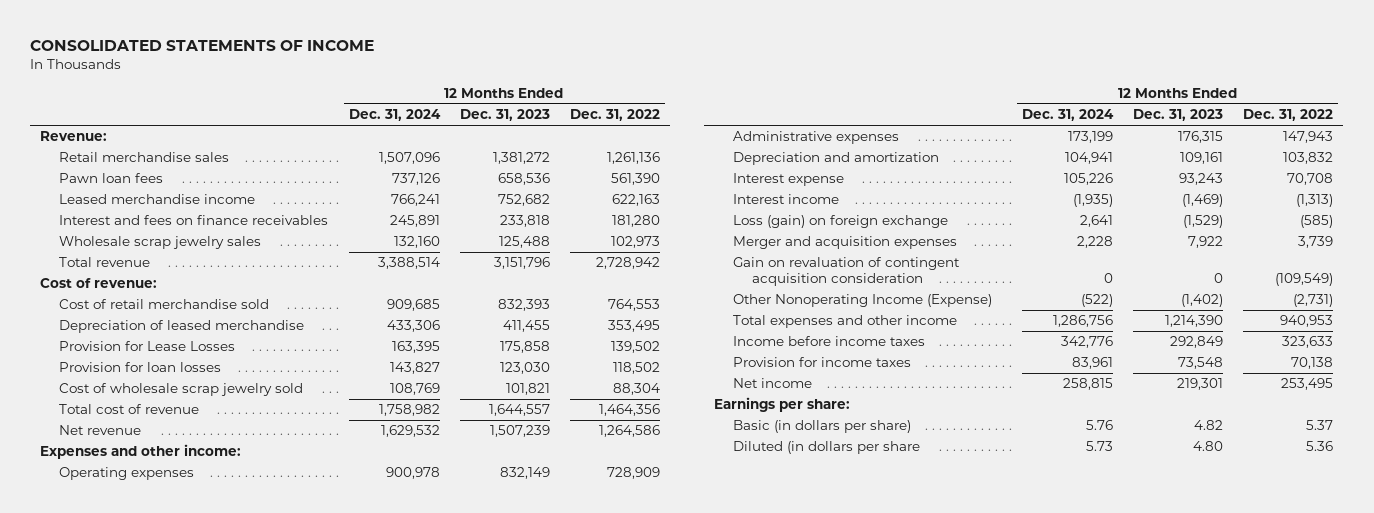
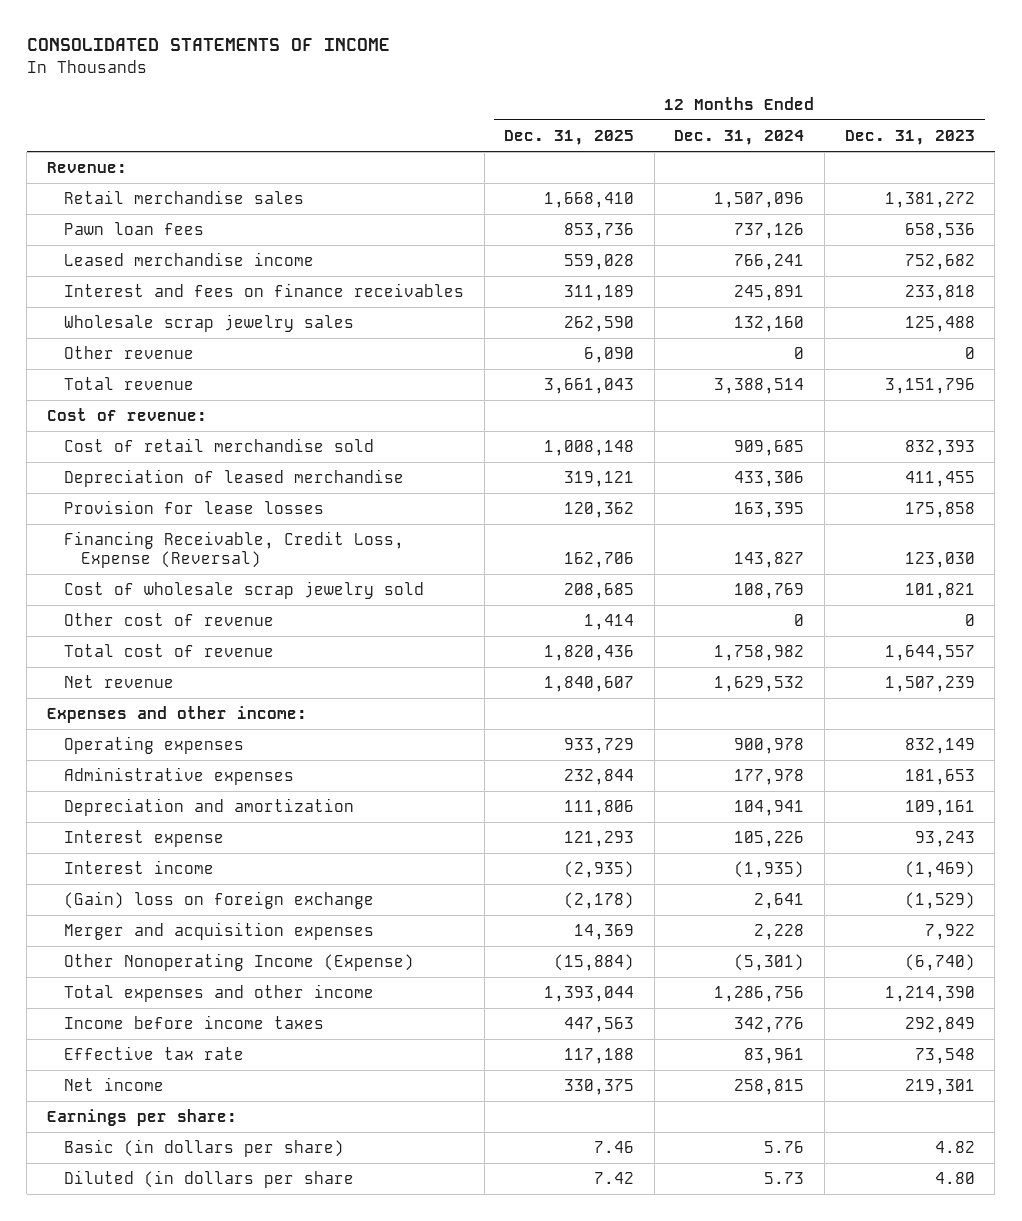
- | 12 Months Ended Dec. 31, 2024 | 12 Months Ended Dec. 31, 2023 | 12 Months Ended Dec. 31, 2022
+ | 12 Months Ended Dec. 31, 2025 | 12 Months Ended Dec. 31, 2024 | 12 Months Ended Dec. 31, 2023
+ Other revenue | 6,090 | 0 | 0
- Provision for Lease Losses | 163,395 | 175,858 | 139,502
- Provision for loan losses | 143,827 | 123,030 | 118,502
+ Provision for lease losses | 120,362 | 163,395 | 175,858
+ Financing Receivable, Credit Loss, Expense (Reversal) | 162,706 | 143,827 | 123,030
+ Other cost of revenue | 1,414 | 0 | 0
- Administrative expenses | 173,199 | 176,315 | 147,943
+ Administrative expenses | 232,844 | 177,978 | 181,653
- Loss (gain) on foreign exchange | 2,641 | (1,529) | (585)
+ (Gain) loss on foreign exchange | (2,178) | 2,641 | (1,529)
- Gain on revaluation of contingent acquisition consideration | 0 | 0 | (109,549)
- Other Nonoperating Income (Expense) | (522) | (1,402) | (2,731)
+ Other Nonoperating Income (Expense) | (15,884) | (5,301) | (6,740)
- Provision for income taxes | 83,961 | 73,548 | 70,138
+ Effective tax rate | 117,188 | 83,961 | 73,548

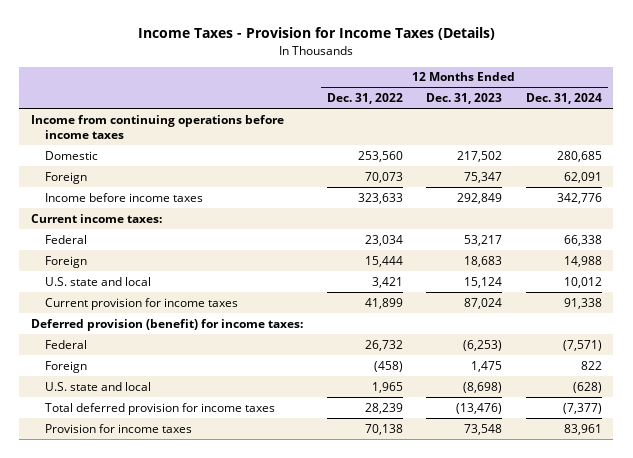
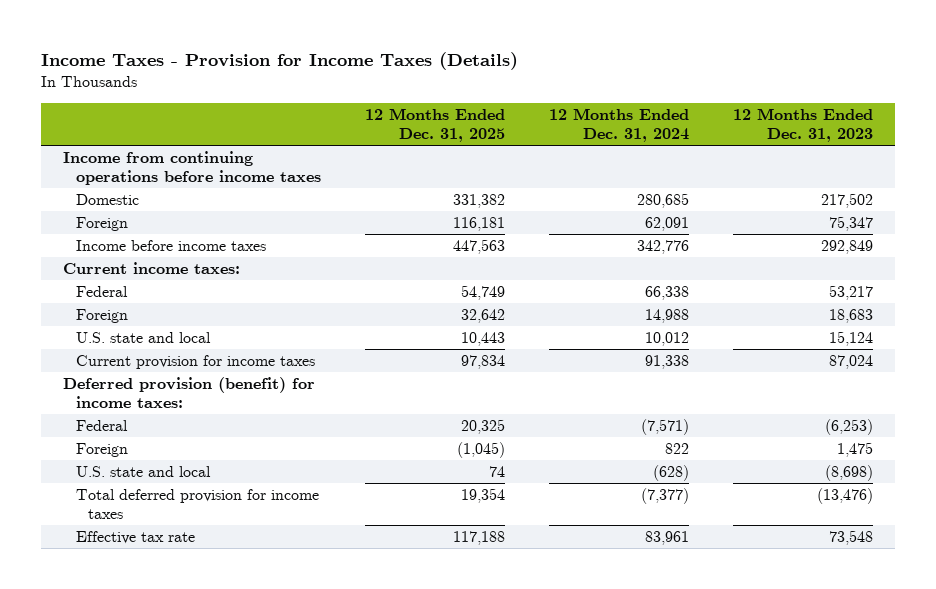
- | 12 Months Ended Dec. 31, 2022 | 12 Months Ended Dec. 31, 2023 | 12 Months Ended Dec. 31, 2024
+ | 12 Months Ended Dec. 31, 2025 | 12 Months Ended Dec. 31, 2024 | 12 Months Ended Dec. 31, 2023
- Provision for income taxes | 70,138 | 73,548 | 83,961
+ Effective tax rate | 117,188 | 83,961 | 73,548

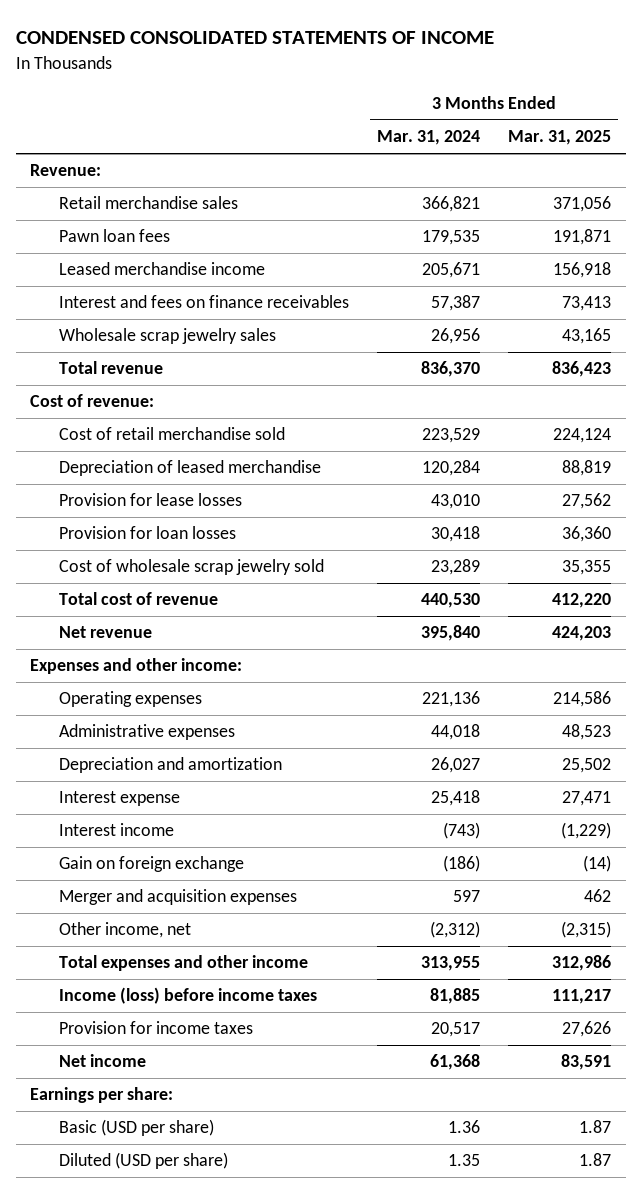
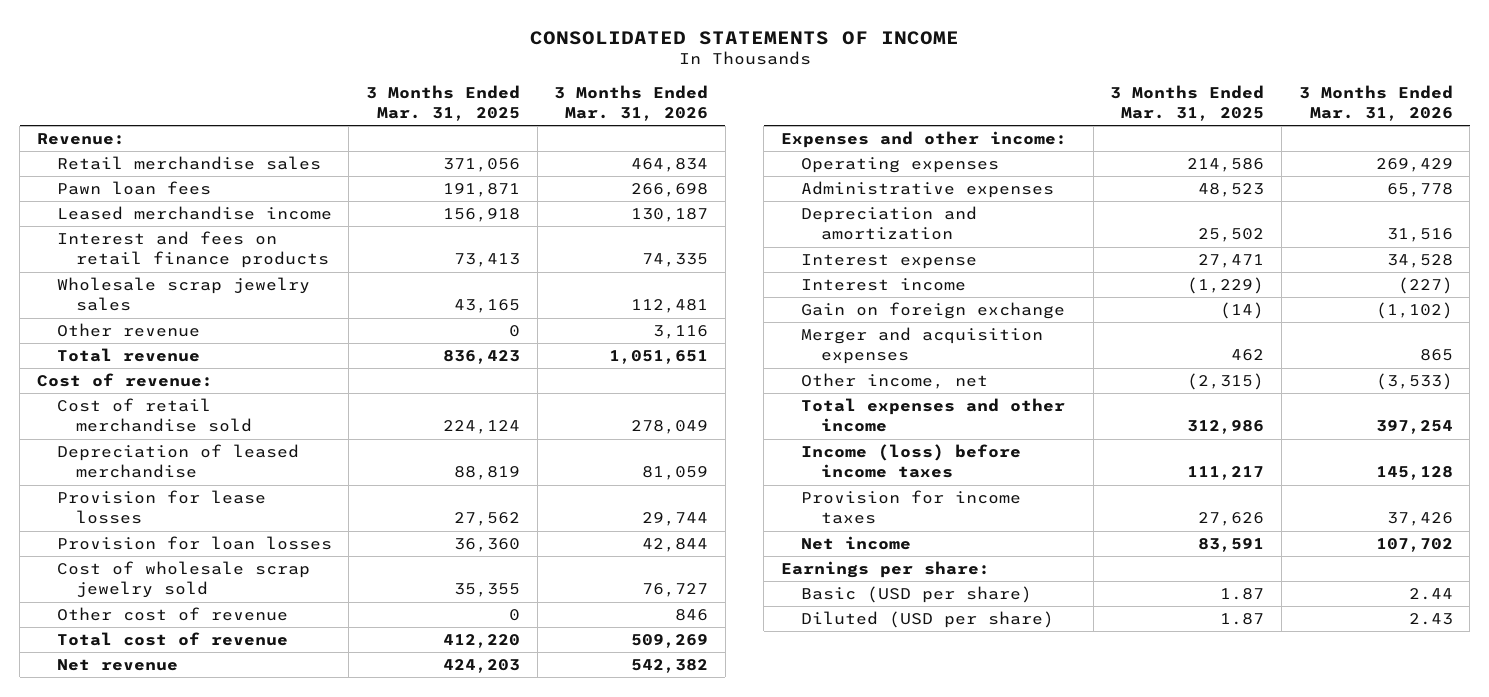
- CONDENSED CONSOLIDATED STATEMENTS OF INCOME
+ CONSOLIDATED STATEMENTS OF INCOME
- | 3 Months Ended Mar. 31, 2024 | 3 Months Ended Mar. 31, 2025
+ | 3 Months Ended Mar. 31, 2025 | 3 Months Ended Mar. 31, 2026
- Interest and fees on finance receivables | 57,387 | 73,413
+ Interest and fees on retail finance products | 73,413 | 74,335
+ Other revenue | 0 | 3,116
+ Other cost of revenue | 0 | 846

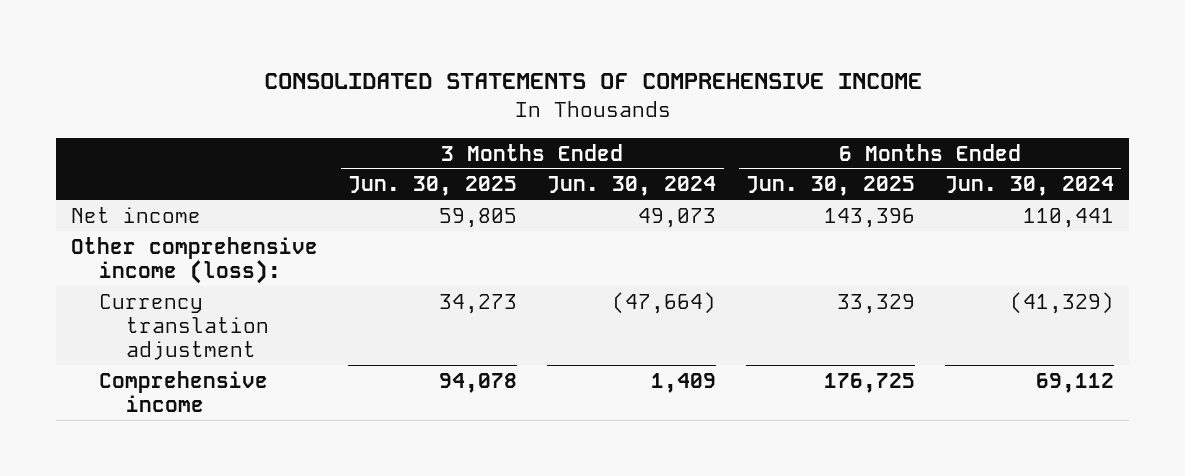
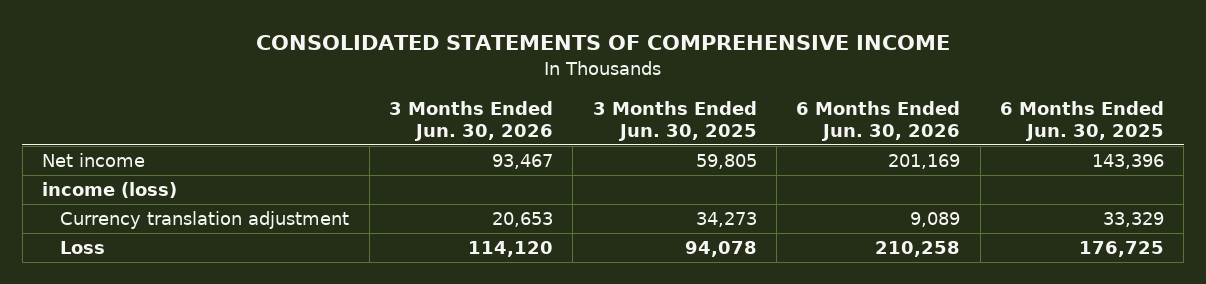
- | 3 Months Ended Jun. 30, 2025 | 3 Months Ended Jun. 30, 2024 | 6 Months Ended Jun. 30, 2025 | 6 Months Ended Jun. 30, 2024
+ | 3 Months Ended Jun. 30, 2026 | 3 Months Ended Jun. 30, 2025 | 6 Months Ended Jun. 30, 2026 | 6 Months Ended Jun. 30, 2025
- Other comprehensive income (loss):
+ income (loss)
- Comprehensive income | 94,078 | 1,409 | 176,725 | 69,112
+ Loss | 114,120 | 94,078 | 210,258 | 176,725

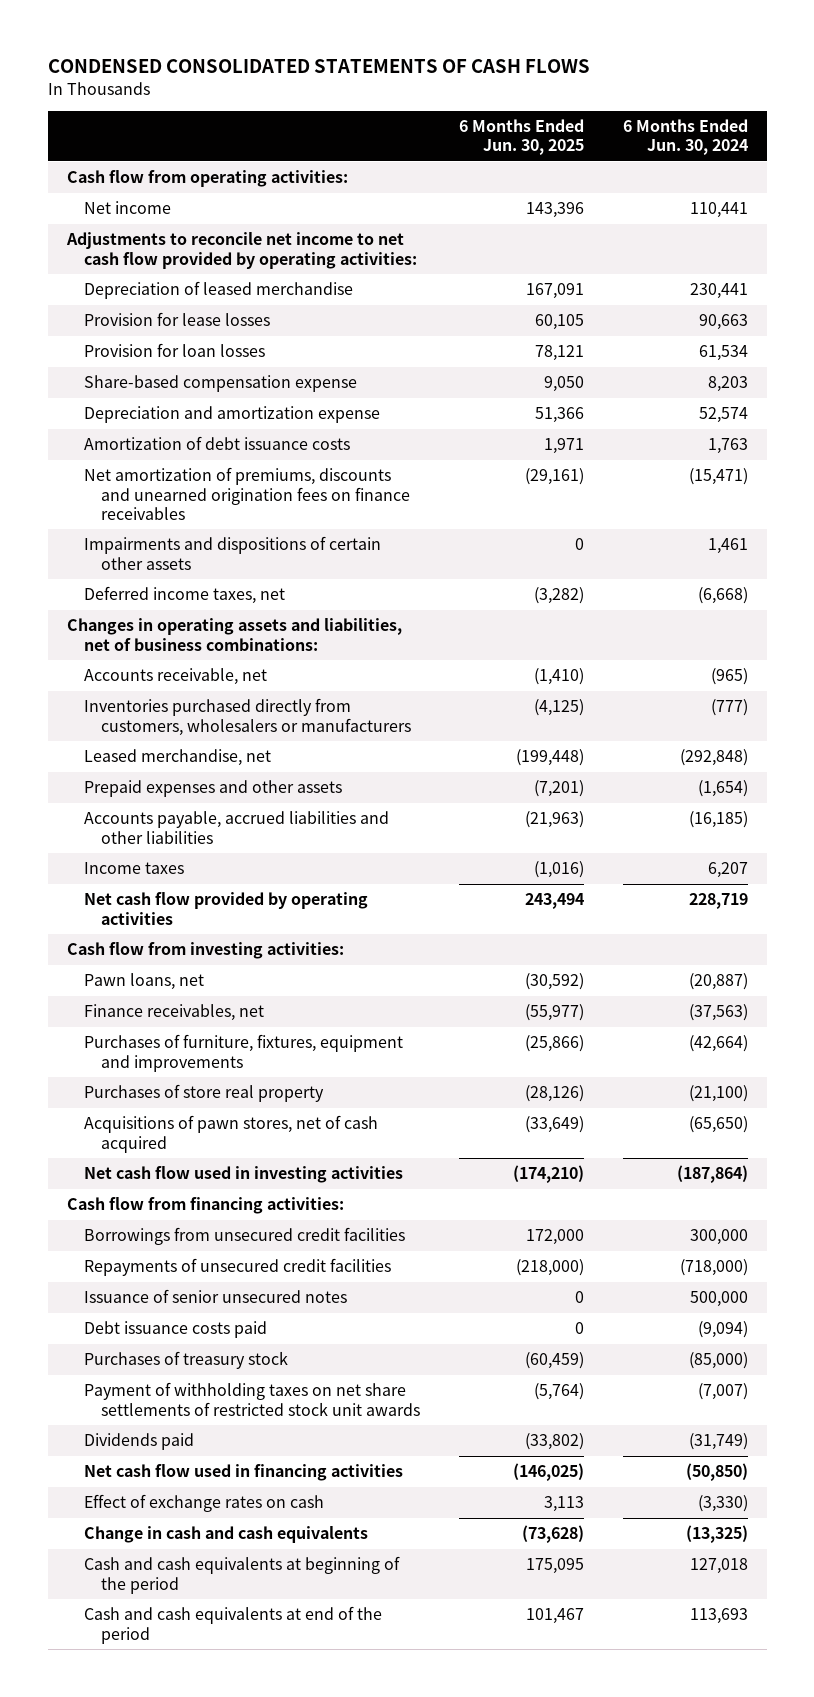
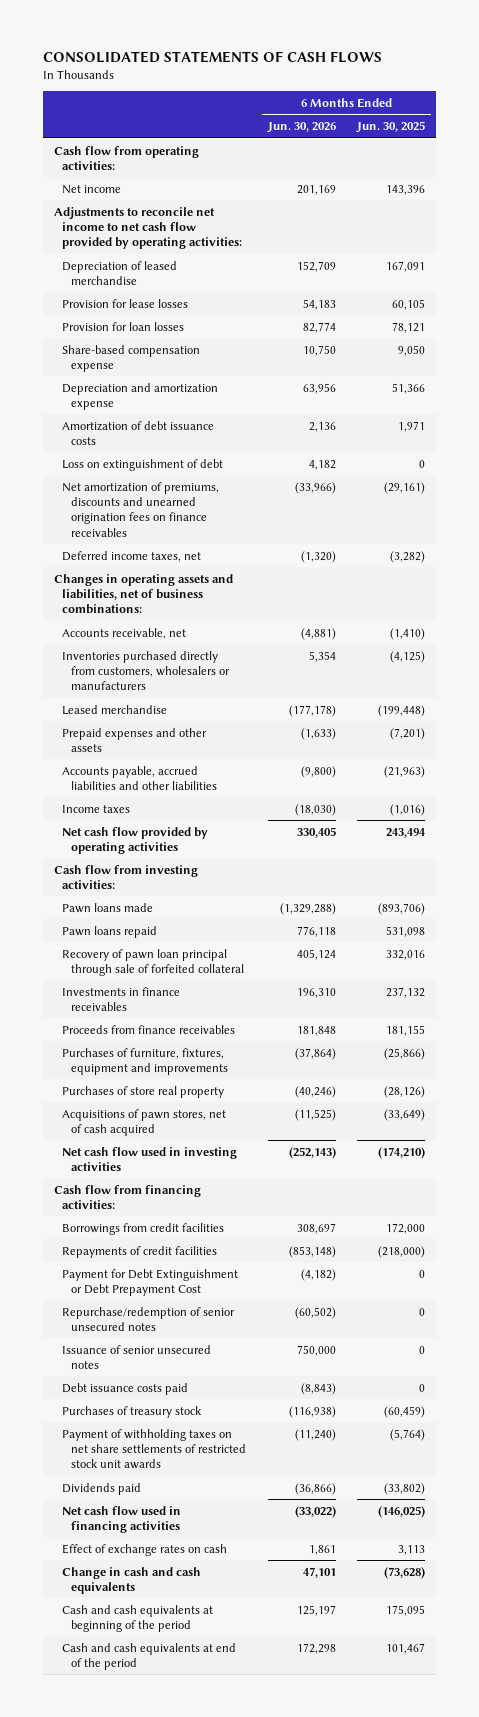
- CONDENSED CONSOLIDATED STATEMENTS OF CASH FLOWS
+ CONSOLIDATED STATEMENTS OF CASH FLOWS
- | 6 Months Ended Jun. 30, 2025 | 6 Months Ended Jun. 30, 2024
+ | 6 Months Ended Jun. 30, 2026 | 6 Months Ended Jun. 30, 2025
+ Loss on extinguishment of debt | 4,182 | 0
- Impairments and dispositions of certain other assets | 0 | 1,461
- Leased merchandise, net | (199,448) | (292,848)
+ Leased merchandise | (177,178) | (199,448)
- Pawn loans, net | (30,592) | (20,887)
- Finance receivables, net | (55,977) | (37,563)
+ Pawn loans made | (1,329,288) | (893,706)
+ Pawn loans repaid | 776,118 | 531,098
+ Recovery of pawn loan principal through sale of forfeited collateral | 405,124 | 332,016
+ Investments in finance receivables | 196,310 | 237,132
+ Proceeds from finance receivables | 181,848 | 181,155
- Borrowings from unsecured credit facilities | 172,000 | 300,000
- Repayments of unsecured credit facilities | (218,000) | (718,000)
+ Borrowings from credit facilities | 308,697 | 172,000
+ Repayments of credit facilities | (853,148) | (218,000)
+ Payment for Debt Extinguishment or Debt Prepayment Cost | (4,182) | 0
+ Repurchase/redemption of senior unsecured notes | (60,502) | 0

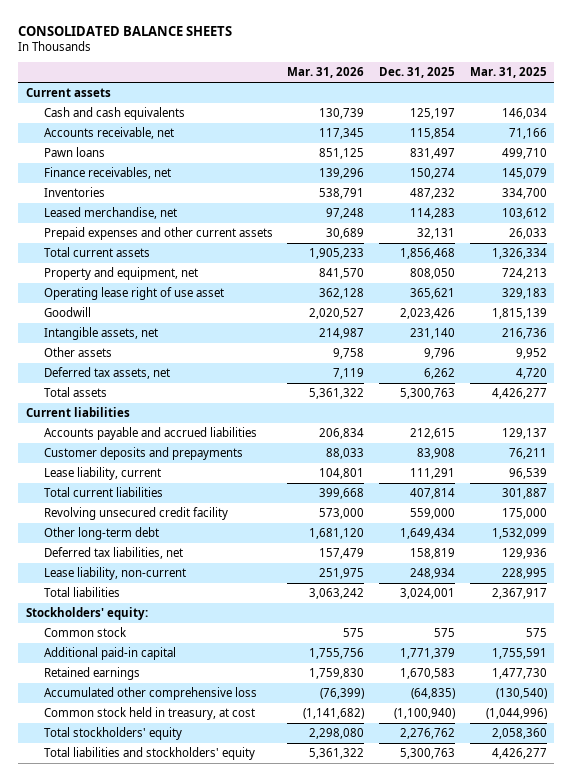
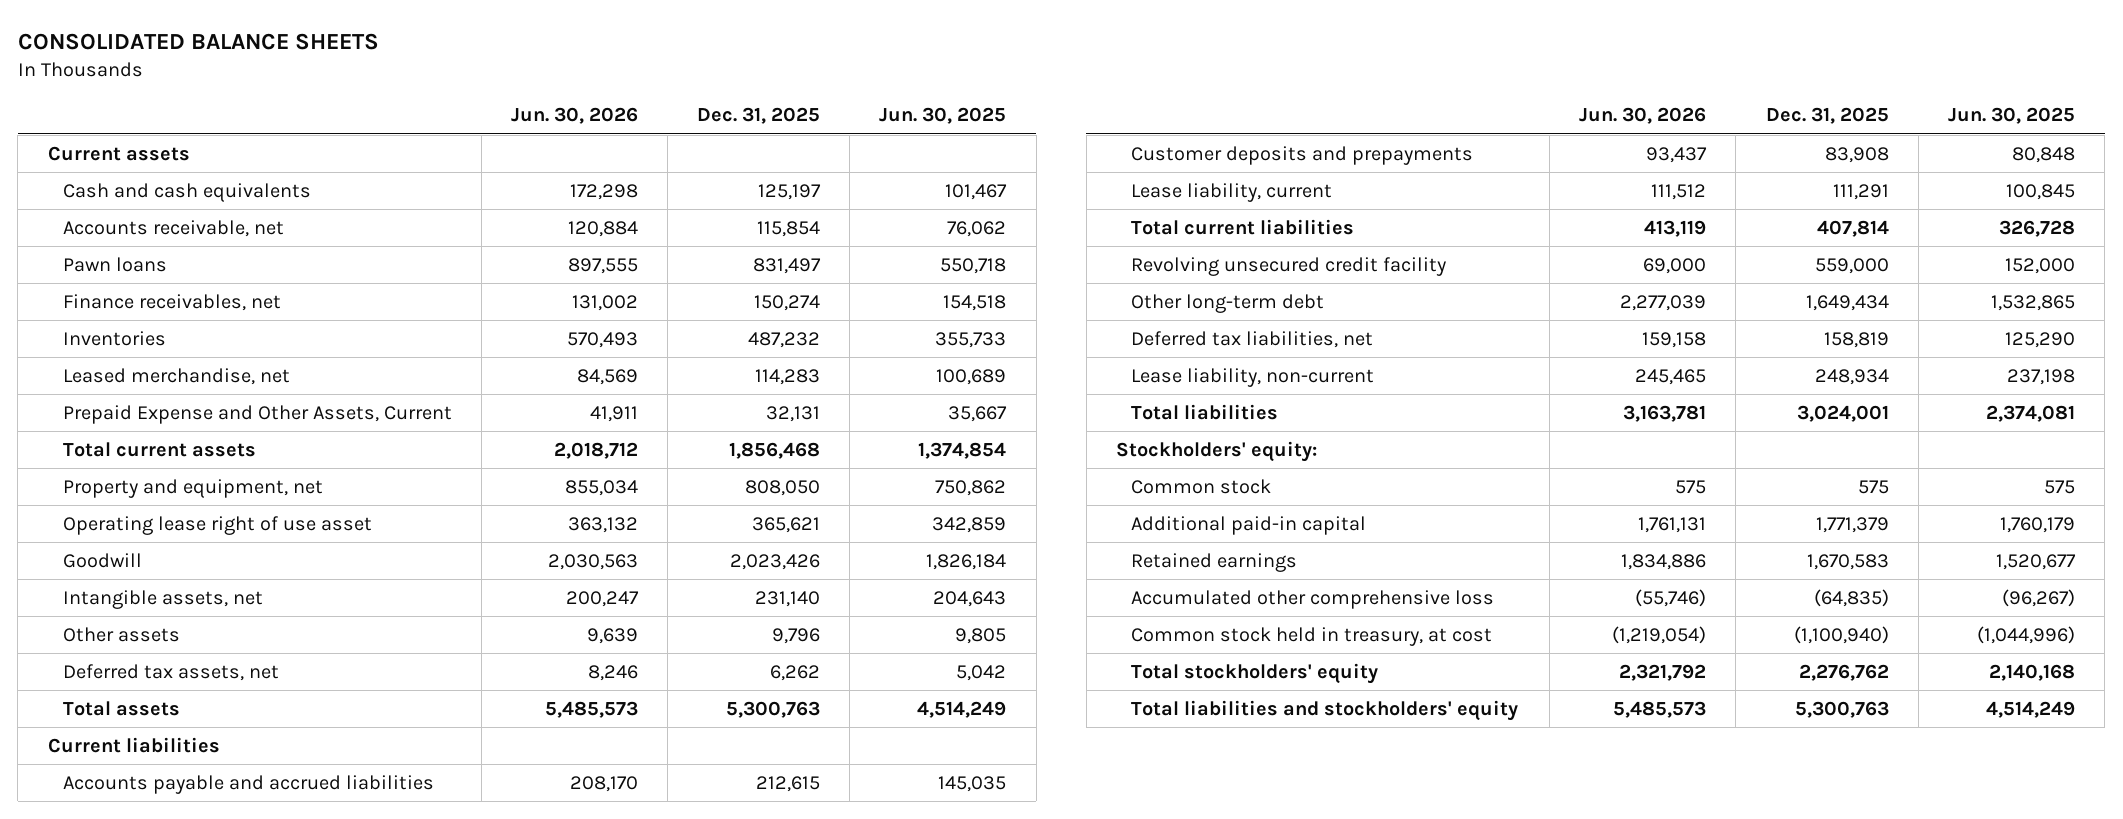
- | Mar. 31, 2026 | Dec. 31, 2025 | Mar. 31, 2025
+ | Jun. 30, 2026 | Dec. 31, 2025 | Jun. 30, 2025
- Prepaid expenses and other current assets | 30,689 | 32,131 | 26,033
+ Prepaid Expense and Other Assets, Current | 41,911 | 32,131 | 35,667

